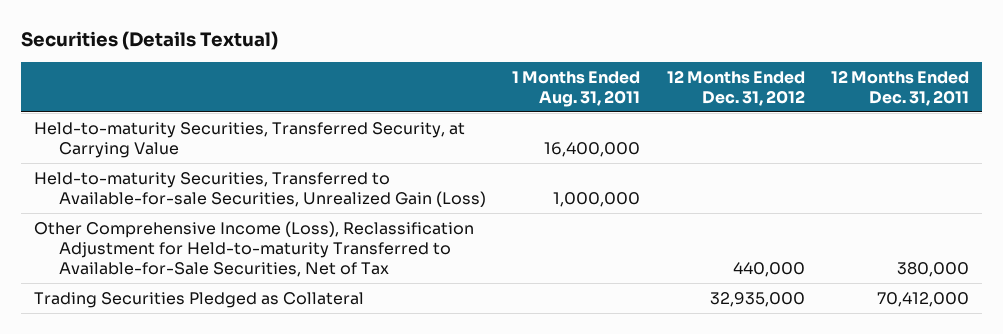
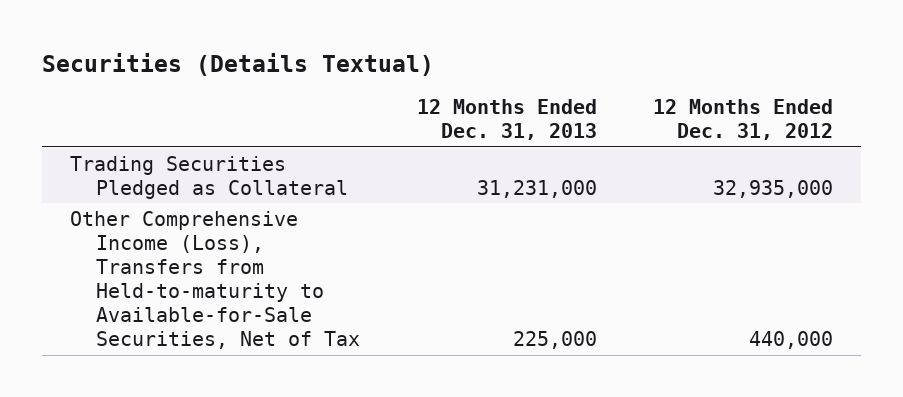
- | 1 Months Ended Aug. 31, 2011 | 12 Months Ended Dec. 31, 2012 | 12 Months Ended Dec. 31, 2011
+ | 12 Months Ended Dec. 31, 2013 | 12 Months Ended Dec. 31, 2012
- Held-to-maturity Securities, Transferred Security, at Carrying Value | 16,400,000 | |
- Held-to-maturity Securities, Transferred to Available-for-sale Securities, Unrealized Gain (Loss) | 1,000,000 | |
- Other Comprehensive Income (Loss), Reclassification Adjustment for Held-to-maturity Transferred to Available-for-Sale Securities, Net of Tax | | 440,000 | 380,000
+ Other Comprehensive Income (Loss), Transfers from Held-to-maturity to Available-for-Sale Securities, Net of Tax | 225,000 | 440,000

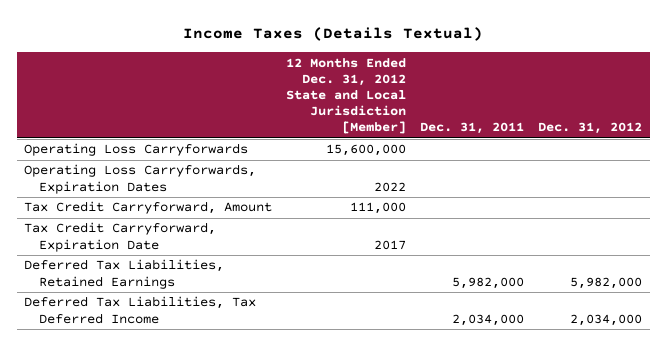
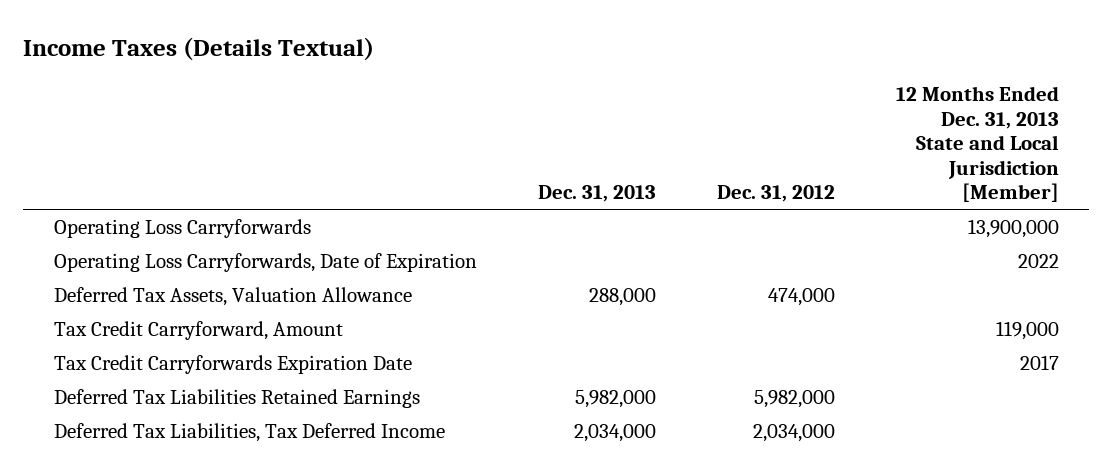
- | 12 Months Ended Dec. 31, 2012 State and Local Jurisdiction [Member] | Dec. 31, 2011 | Dec. 31, 2012
+ | Dec. 31, 2013 | Dec. 31, 2012 | 12 Months Ended Dec. 31, 2013 State and Local Jurisdiction [Member]
- Operating Loss Carryforwards, Expiration Dates | 2022 | |
+ Operating Loss Carryforwards, Date of Expiration | | | 2022
+ Deferred Tax Assets, Valuation Allowance | 288,000 | 474,000 |
- Tax Credit Carryforward, Expiration Date | 2017 | |
- Deferred Tax Liabilities, Retained Earnings | | 5,982,000 | 5,982,000
+ Tax Credit Carryforwards Expiration Date | | | 2017
+ Deferred Tax Liabilities Retained Earnings | 5,982,000 | 5,982,000 |

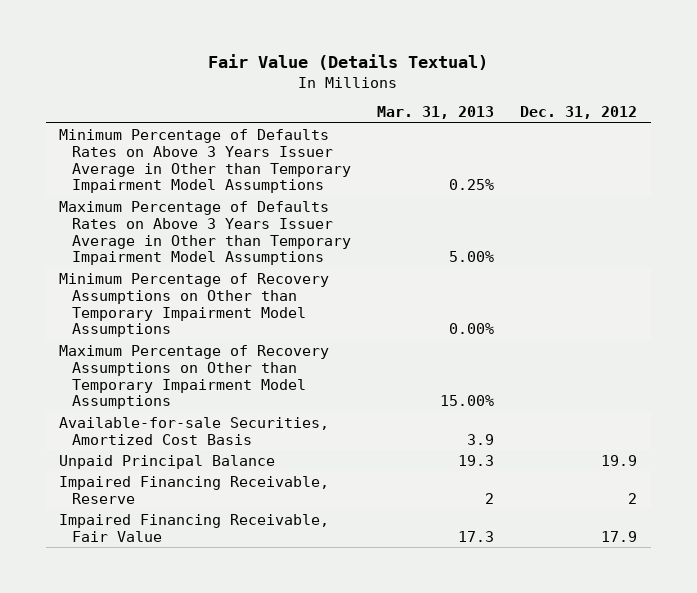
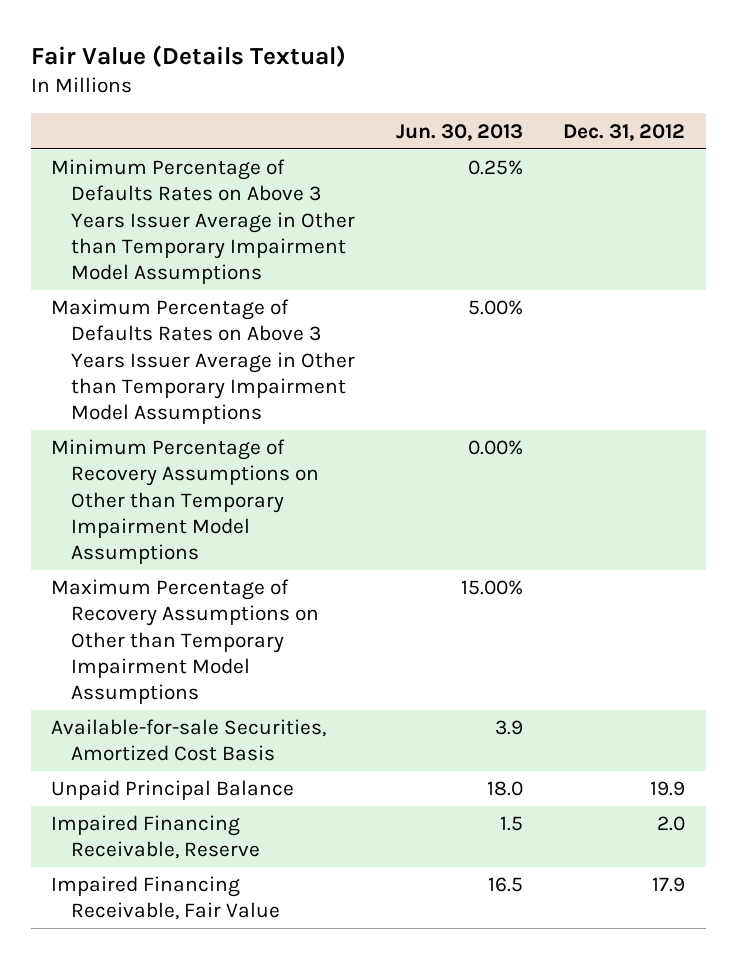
- | Mar. 31, 2013 | Dec. 31, 2012
+ | Jun. 30, 2013 | Dec. 31, 2012
- Impaired Financing Receivable, Reserve | 2 | 2
+ Impaired Financing Receivable, Reserve | 1.5 | 2.0

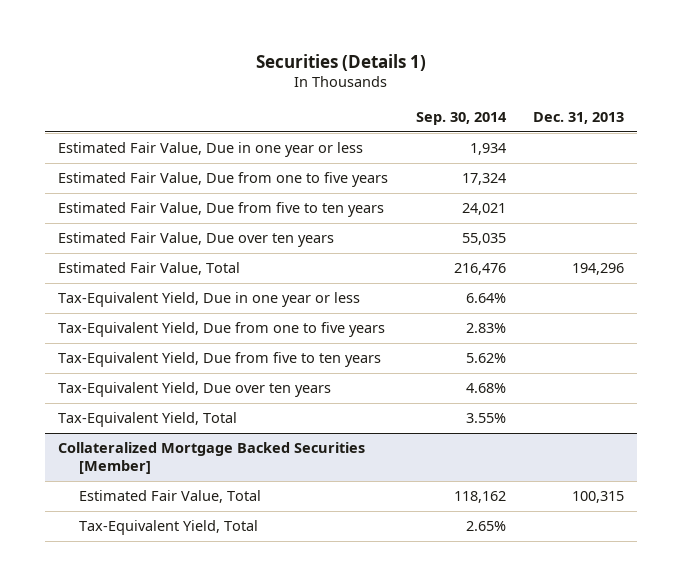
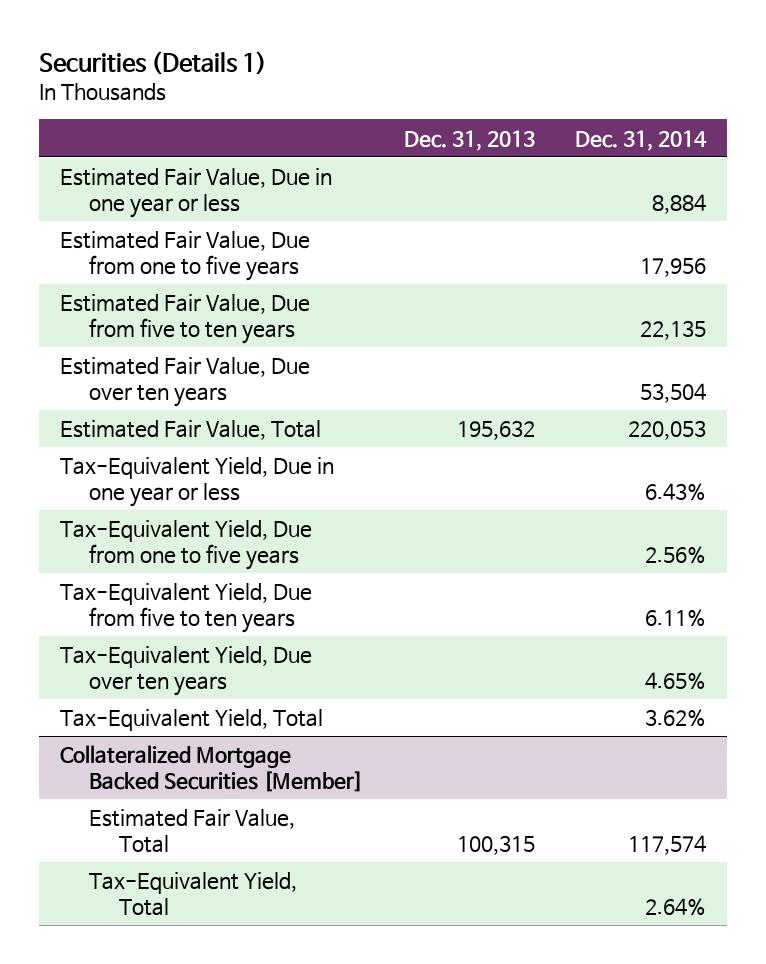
- | Sep. 30, 2014 | Dec. 31, 2013
+ | Dec. 31, 2013 | Dec. 31, 2014
- Estimated Fair Value, Total | 216,476 | 194,296
+ Estimated Fair Value, Total | 195,632 | 220,053

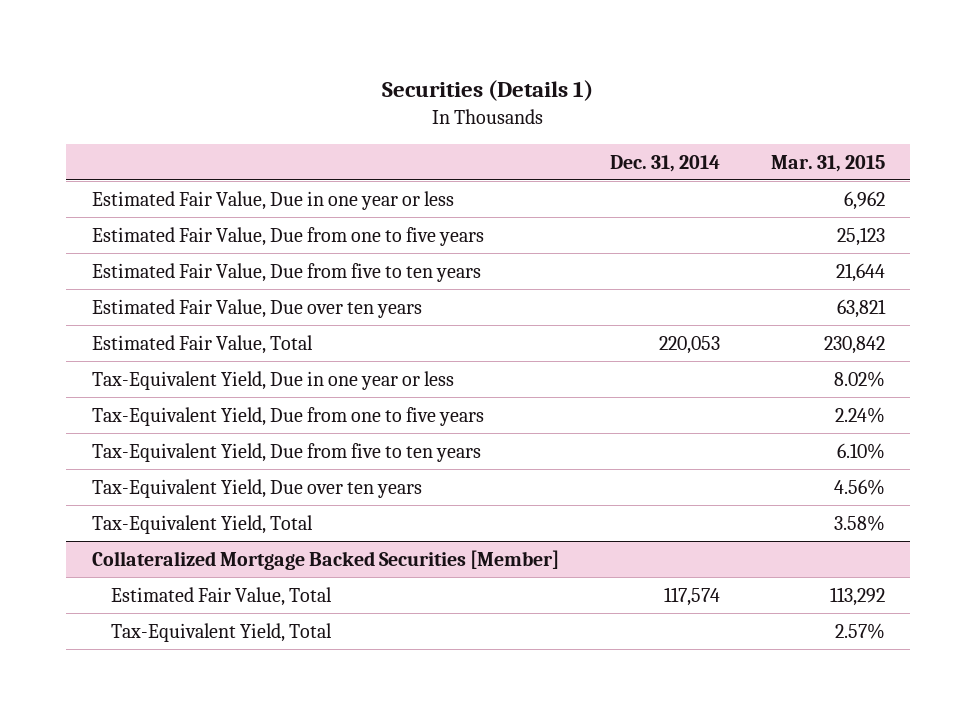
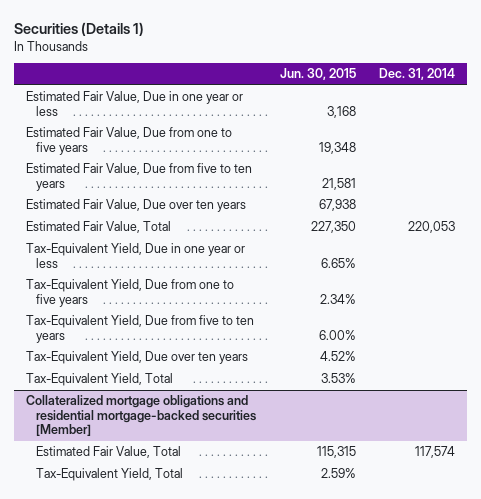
- | Dec. 31, 2014 | Mar. 31, 2015
+ | Jun. 30, 2015 | Dec. 31, 2014
- Collateralized Mortgage Backed Securities [Member]
+ Collateralized mortgage obligations and residential mortgage-backed securities [Member]

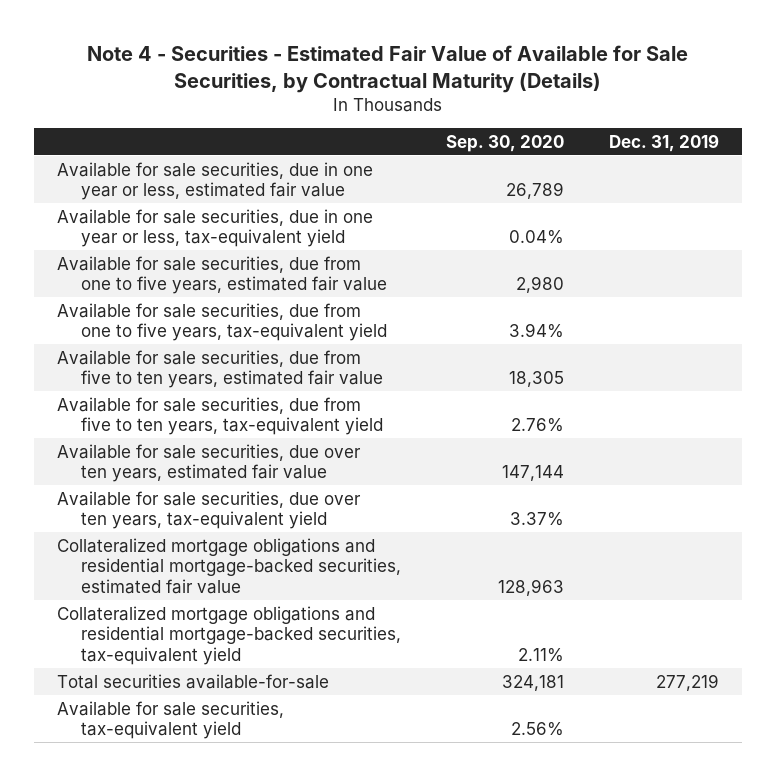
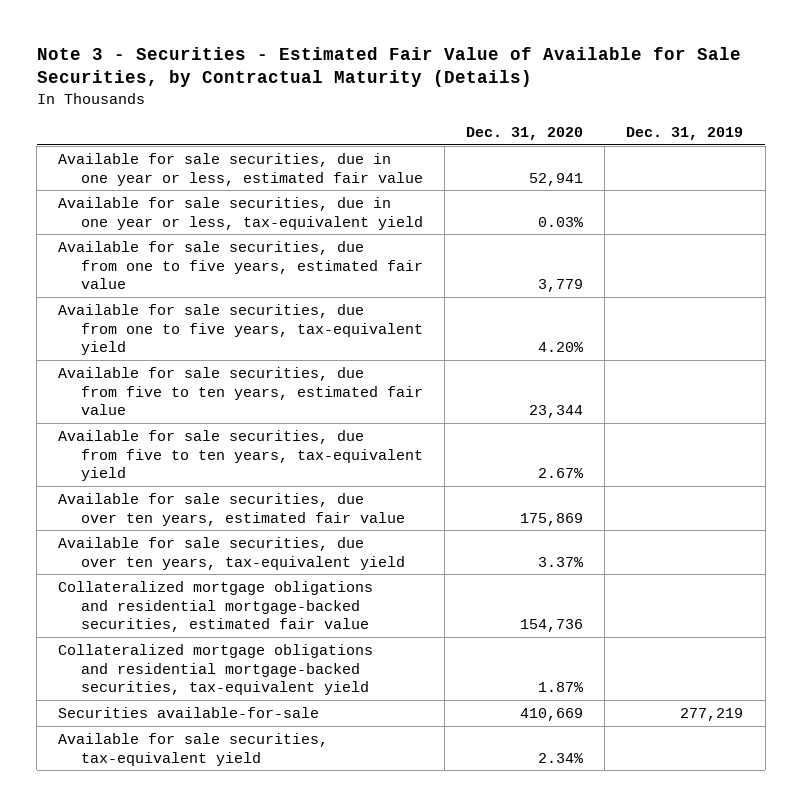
- Note 4 - Securities - Estimated Fair Value of Available for Sale Securities, by Contractual Maturity (Details)
+ Note 3 - Securities - Estimated Fair Value of Available for Sale Securities, by Contractual Maturity (Details)
- | Sep. 30, 2020 | Dec. 31, 2019
+ | Dec. 31, 2020 | Dec. 31, 2019
- Total securities available-for-sale | 324,181 | 277,219
+ Securities available-for-sale | 410,669 | 277,219

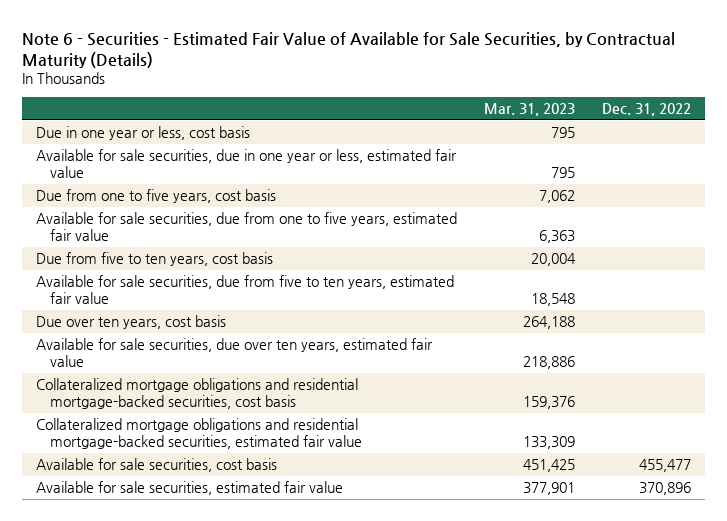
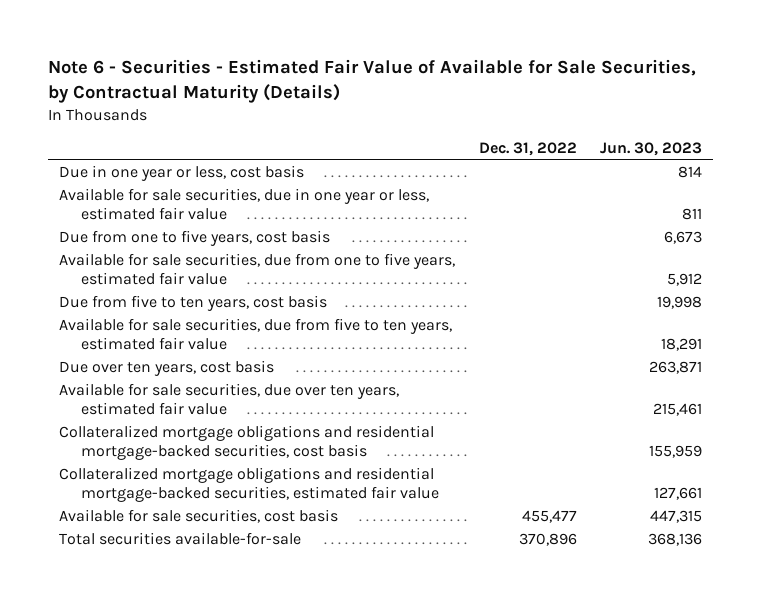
- | Mar. 31, 2023 | Dec. 31, 2022
+ | Dec. 31, 2022 | Jun. 30, 2023
- Available for sale securities, estimated fair value | 377,901 | 370,896
+ Total securities available-for-sale | 370,896 | 368,136

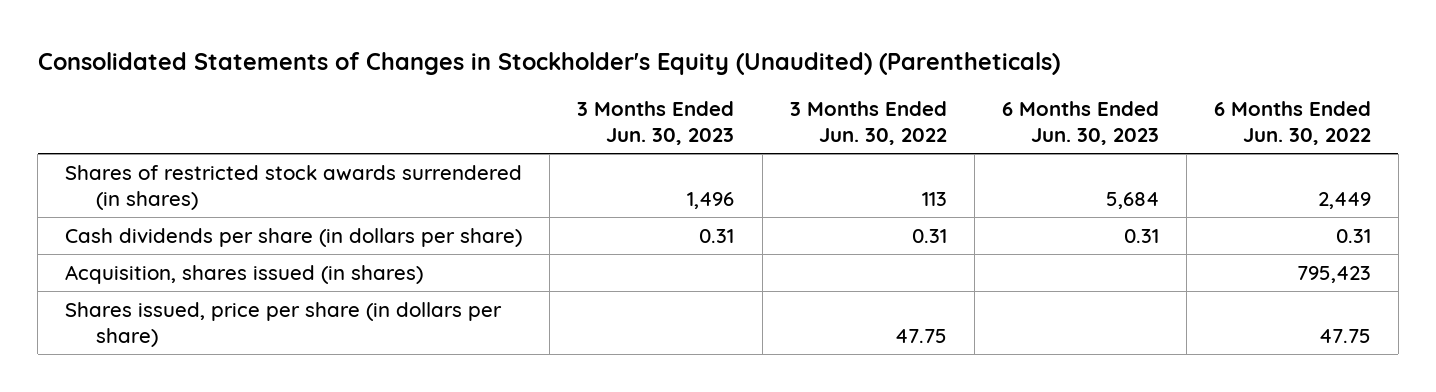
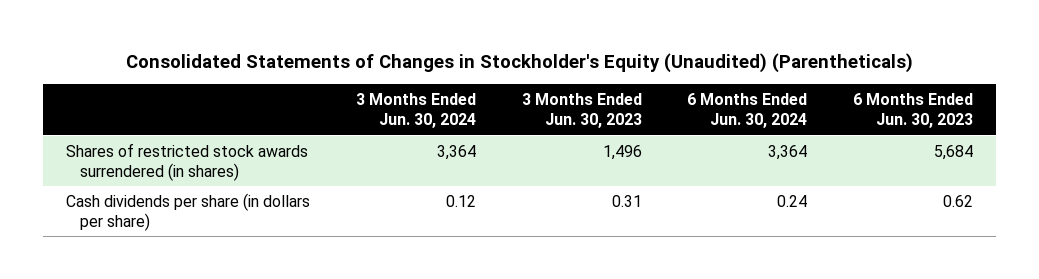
- | 3 Months Ended Jun. 30, 2023 | 3 Months Ended Jun. 30, 2022 | 6 Months Ended Jun. 30, 2023 | 6 Months Ended Jun. 30, 2022
+ | 3 Months Ended Jun. 30, 2024 | 3 Months Ended Jun. 30, 2023 | 6 Months Ended Jun. 30, 2024 | 6 Months Ended Jun. 30, 2023
- Cash dividends per share (in dollars per share) | 0.31 | 0.31 | 0.31 | 0.31
- Acquisition, shares issued (in shares) | | | | 795,423
- Shares issued, price per share (in dollars per share) | | 47.75 | | 47.75
+ Cash dividends per share (in dollars per share) | 0.12 | 0.31 | 0.24 | 0.62

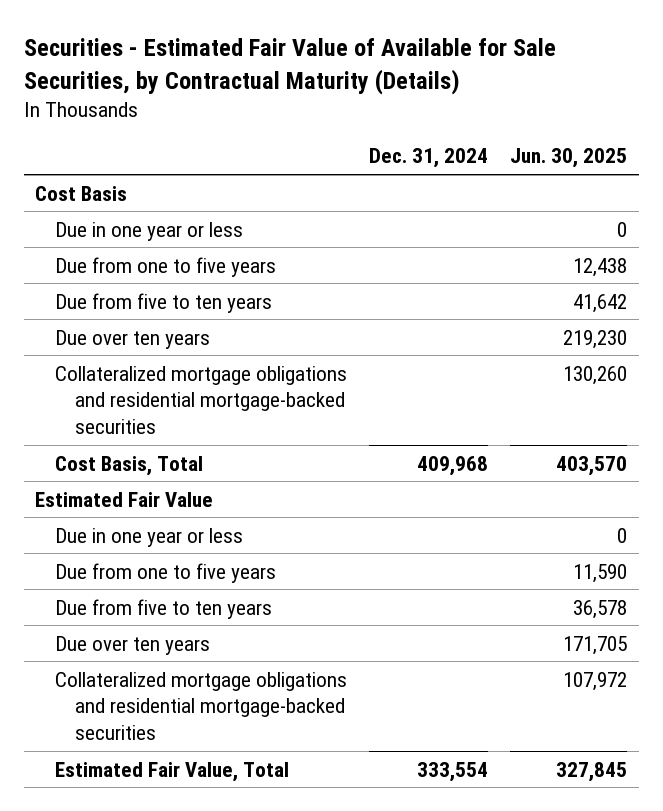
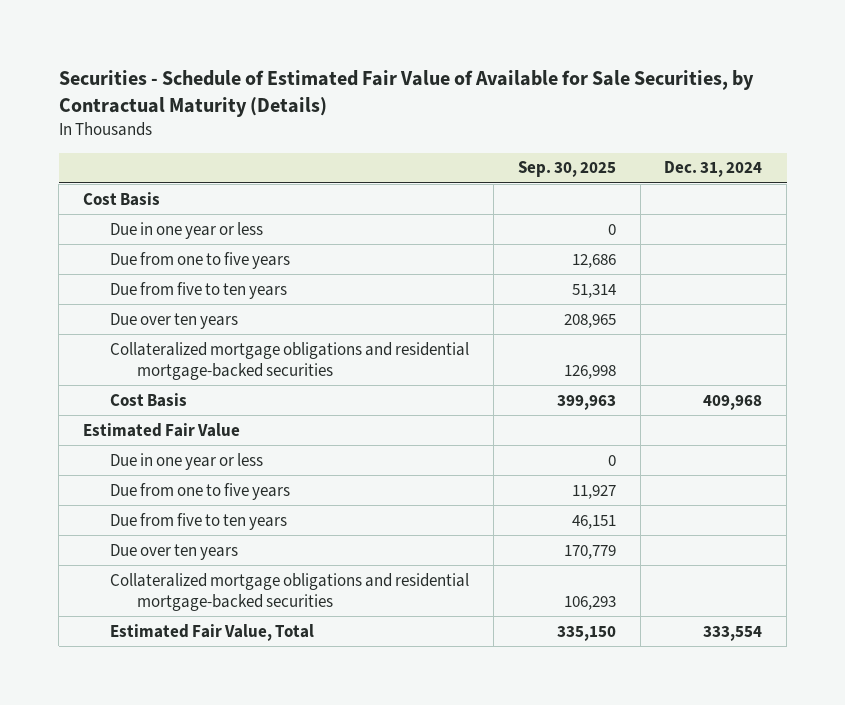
- Securities - Estimated Fair Value of Available for Sale Securities, by Contractual Maturity (Details)
+ Securities - Schedule of Estimated Fair Value of Available for Sale Securities, by Contractual Maturity (Details)
- | Dec. 31, 2024 | Jun. 30, 2025
+ | Sep. 30, 2025 | Dec. 31, 2024
- Cost Basis, Total | 409,968 | 403,570
+ Cost Basis | 399,963 | 409,968

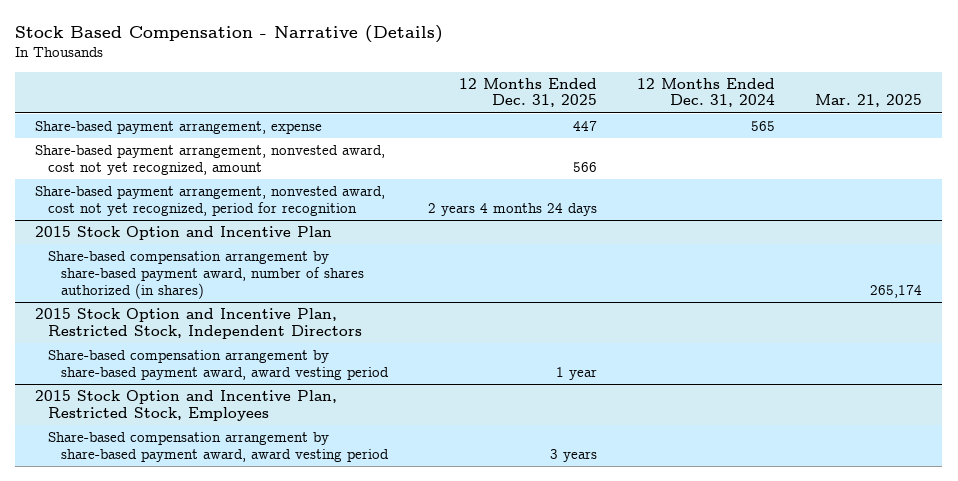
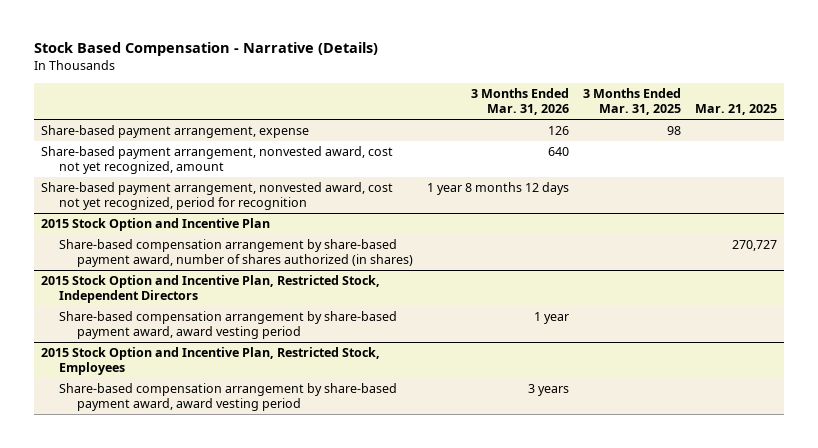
- | 12 Months Ended Dec. 31, 2025 | 12 Months Ended Dec. 31, 2024 | Mar. 21, 2025
+ | 3 Months Ended Mar. 31, 2026 | 3 Months Ended Mar. 31, 2025 | Mar. 21, 2025
@ 2015 Stock Option and Incentive Plan
- Share-based compensation arrangement by share-based payment award, number of shares authorized (in shares) | | | 265,174
+ Share-based compensation arrangement by share-based payment award, number of shares authorized (in shares) | | | 270,727

